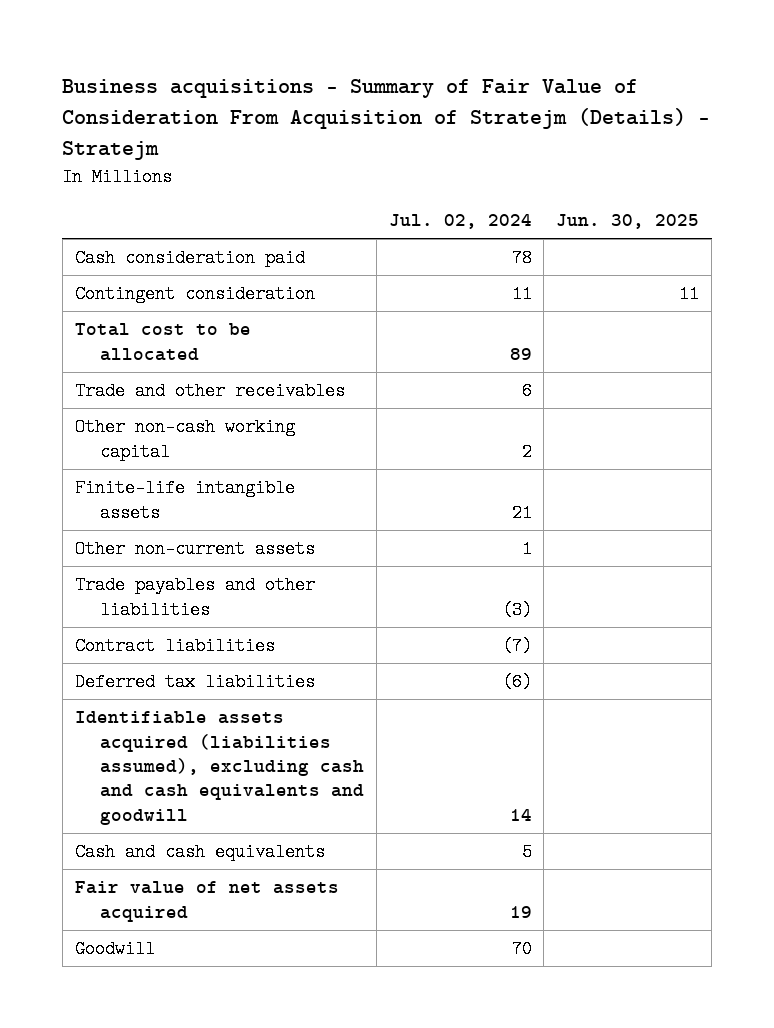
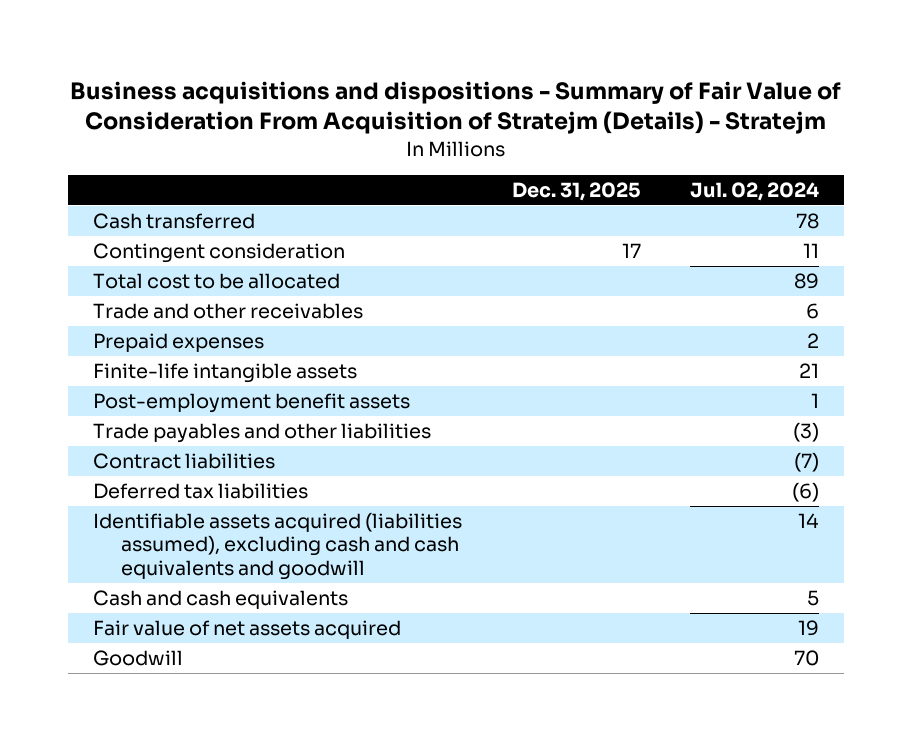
- Business acquisitions - Summary of Fair Value of Consideration From Acquisition of Stratejm (Details) - Stratejm
+ Business acquisitions and dispositions - Summary of Fair Value of Consideration From Acquisition of Stratejm (Details) - Stratejm
- | Jul. 02, 2024 | Jun. 30, 2025
+ | Dec. 31, 2025 | Jul. 02, 2024
- Cash consideration paid | 78 |
+ Cash transferred | | 78
- Other non-cash working capital | 2 |
+ Prepaid expenses | | 2
- Other non-current assets | 1 |
+ Post-employment benefit assets | | 1

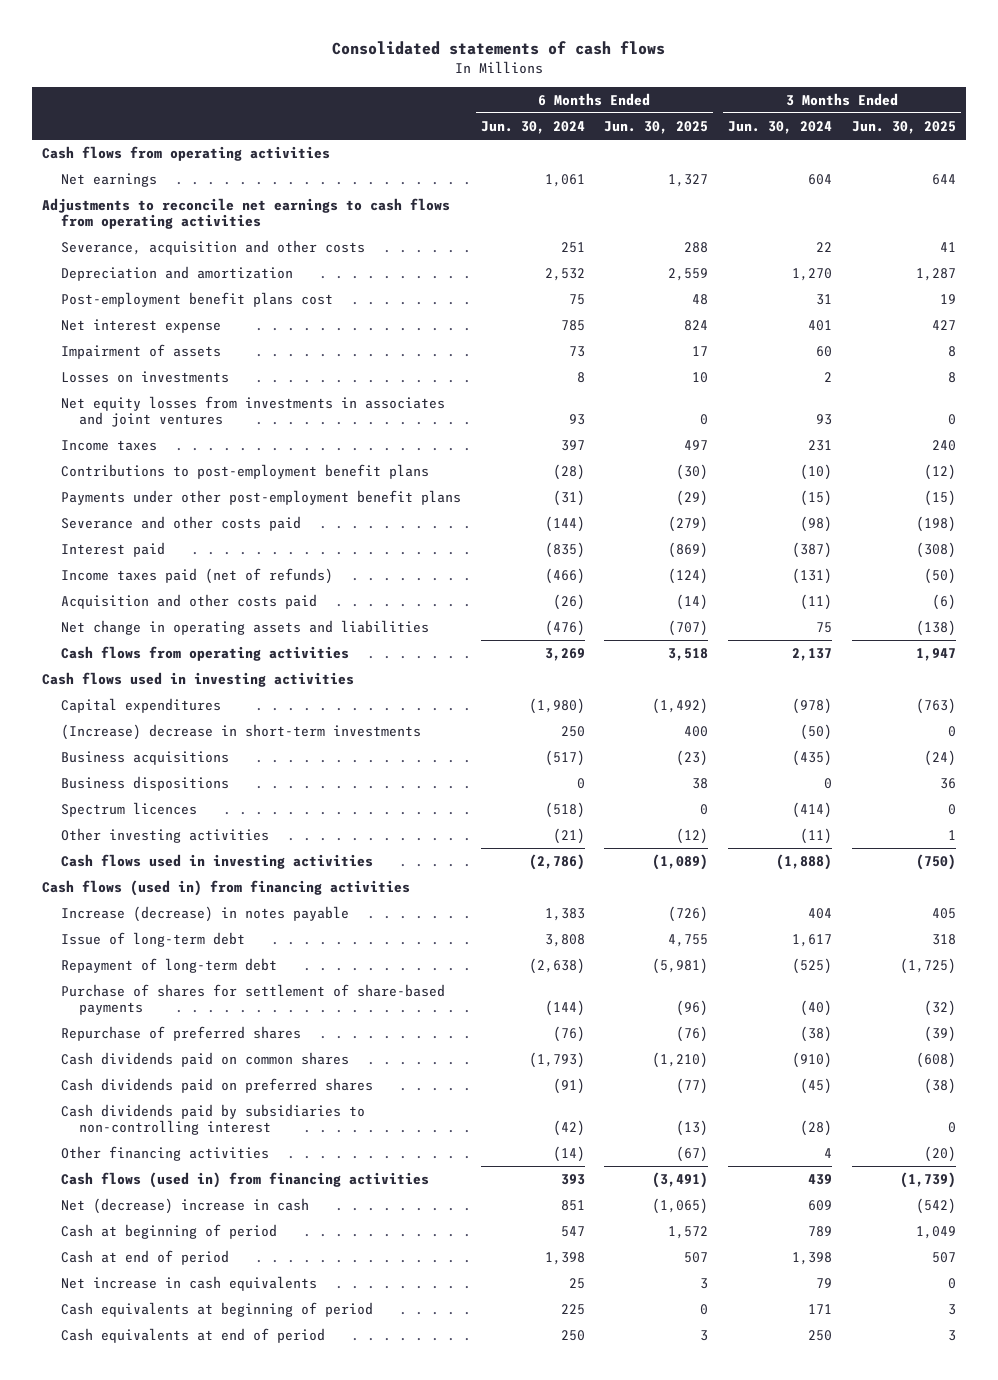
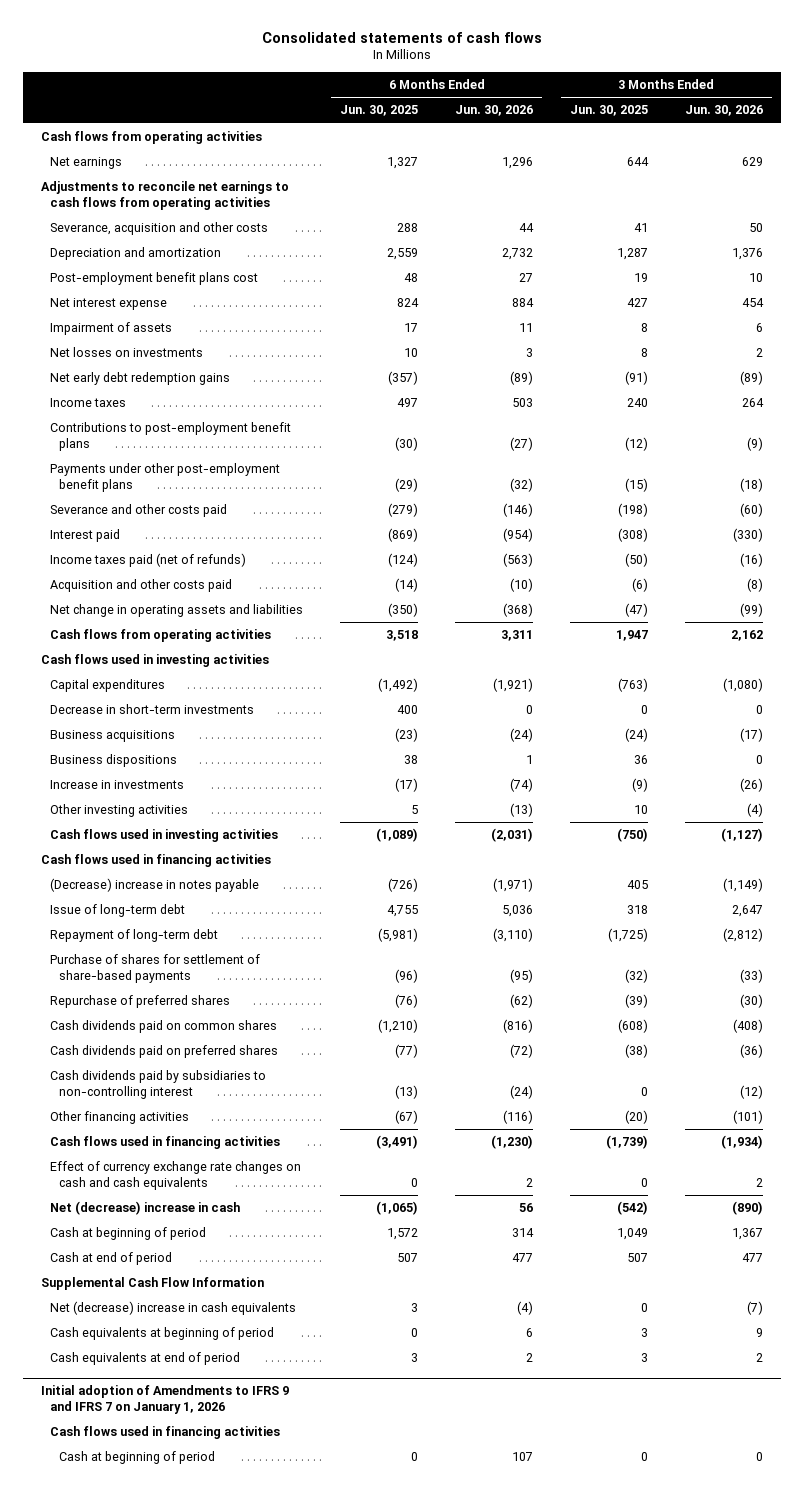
- | 6 Months Ended Jun. 30, 2024 | 6 Months Ended Jun. 30, 2025 | 3 Months Ended Jun. 30, 2024 | 3 Months Ended Jun. 30, 2025
+ | 6 Months Ended Jun. 30, 2025 | 6 Months Ended Jun. 30, 2026 | 3 Months Ended Jun. 30, 2025 | 3 Months Ended Jun. 30, 2026
- Losses on investments | 8 | 10 | 2 | 8
- Net equity losses from investments in associates and joint ventures | 93 | 0 | 93 | 0
+ Net losses on investments | 10 | 3 | 8 | 2
+ Net early debt redemption gains | (357) | (89) | (91) | (89)
- Net change in operating assets and liabilities | (476) | (707) | 75 | (138)
+ Net change in operating assets and liabilities | (350) | (368) | (47) | (99)
- (Increase) decrease in short-term investments | 250 | 400 | (50) | 0
+ Decrease in short-term investments | 400 | 0 | 0 | 0
- Spectrum licences | (518) | 0 | (414) | 0
- Other investing activities | (21) | (12) | (11) | 1
+ Increase in investments | (17) | (74) | (9) | (26)
+ Other investing activities | 5 | (13) | 10 | (4)
- Cash flows (used in) from financing activities
- Increase (decrease) in notes payable | 1,383 | (726) | 404 | 405
+ Cash flows used in financing activities
+ (Decrease) increase in notes payable | (726) | (1,971) | 405 | (1,149)
- Cash flows (used in) from financing activities | 393 | (3,491) | 439 | (1,739)
+ Cash flows used in financing activities | (3,491) | (1,230) | (1,739) | (1,934)
+ Effect of currency exchange rate changes on cash and cash equivalents | 0 | 2 | 0 | 2
- Net increase in cash equivalents | 25 | 3 | 79 | 0
+ Supplemental Cash Flow Information
+ Net (decrease) increase in cash equivalents | 3 | (4) | 0 | (7)
+ Initial adoption of Amendments to IFRS 9 and IFRS 7 on January 1, 2026
+ Cash flows used in financing activities
+ Cash at beginning of period | 0 | 107 | 0 | 0

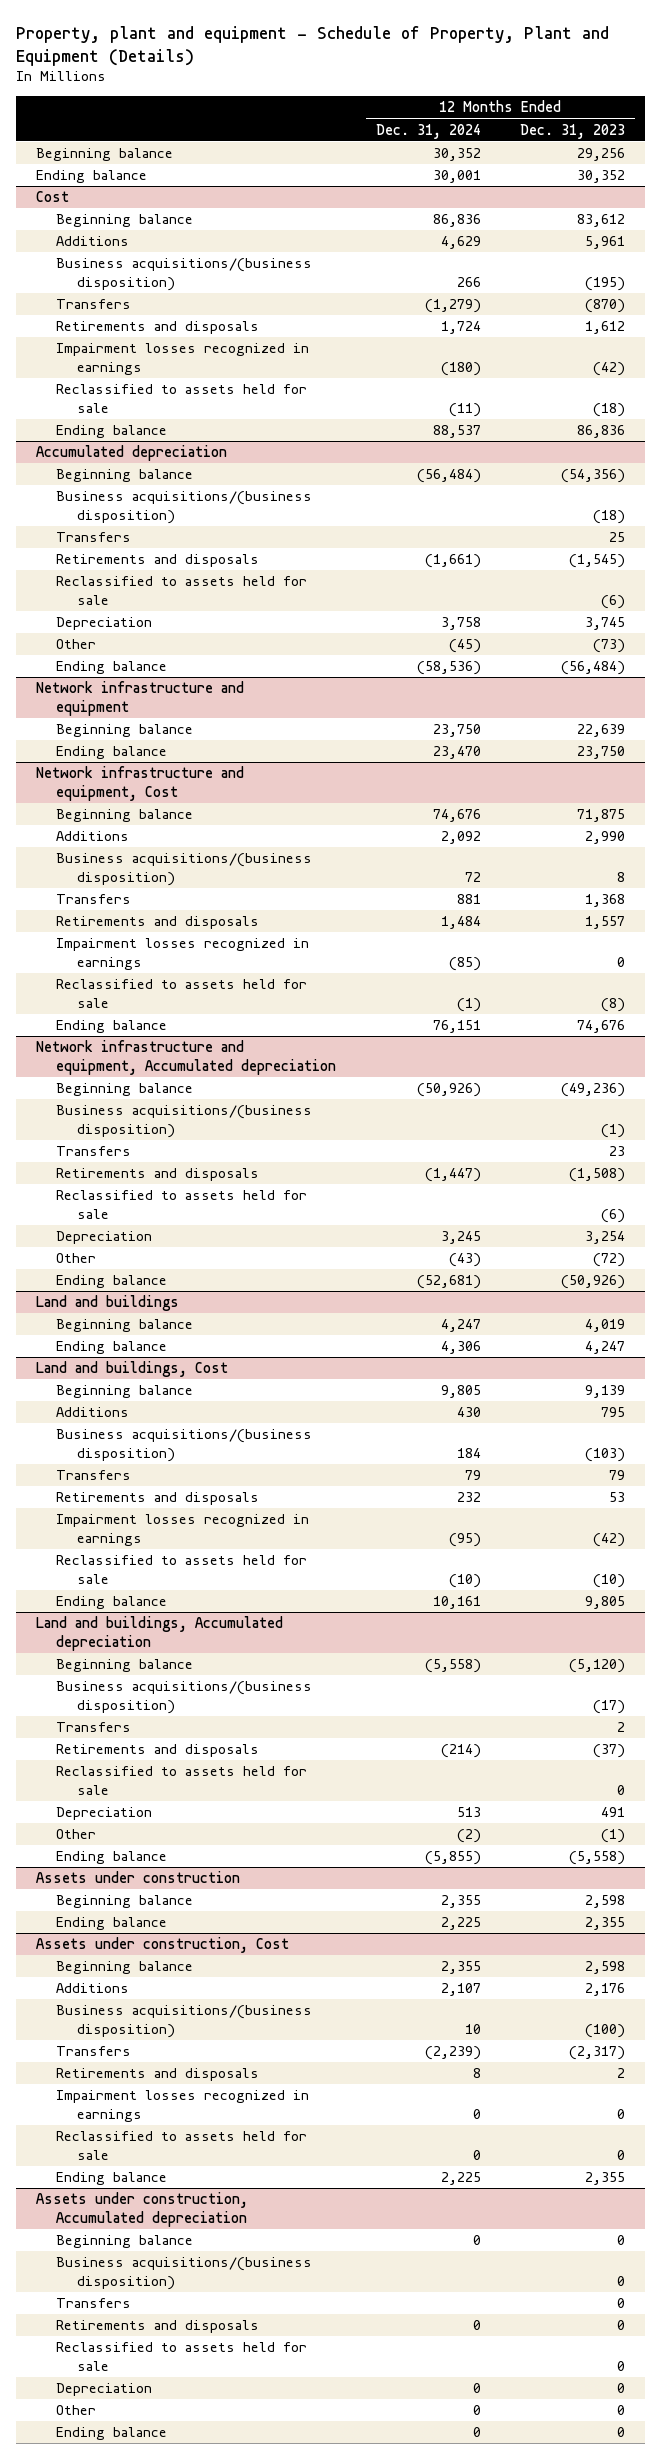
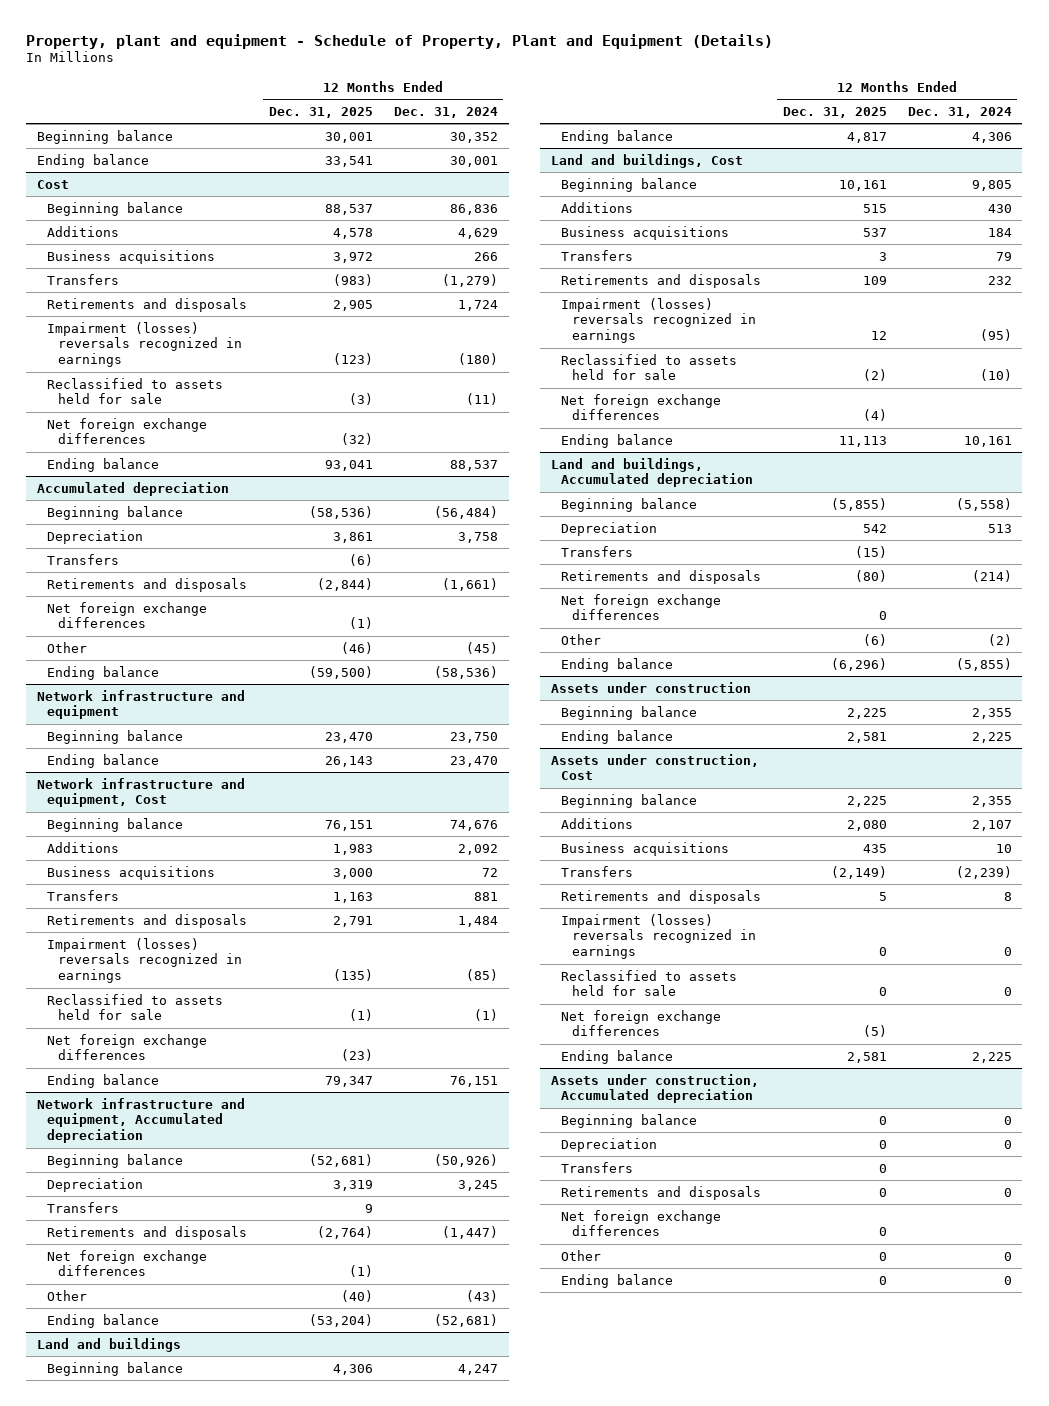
- | 12 Months Ended Dec. 31, 2024 | 12 Months Ended Dec. 31, 2023
+ | 12 Months Ended Dec. 31, 2025 | 12 Months Ended Dec. 31, 2024
@ Cost
- Business acquisitions/(business disposition) | 266 | (195)
+ Business acquisitions | 3,972 | 266
- Impairment losses recognized in earnings | (180) | (42)
+ Impairment (losses) reversals recognized in earnings | (123) | (180)
+ Net foreign exchange differences | (32) |
@ Accumulated depreciation
- Business acquisitions/(business disposition) | | (18)
moved up: Depreciation | 3,861 | 3,758
- Reclassified to assets held for sale | | (6)
+ Net foreign exchange differences | (1) |
@ Network infrastructure and equipment, Cost
- Business acquisitions/(business disposition) | 72 | 8
+ Business acquisitions | 3,000 | 72
- Impairment losses recognized in earnings | (85) | 0
+ Impairment (losses) reversals recognized in earnings | (135) | (85)
+ Net foreign exchange differences | (23) |
@ Network infrastructure and equipment, Accumulated depreciation
- Business acquisitions/(business disposition) | | (1)
moved up: Depreciation | 3,319 | 3,245
- Reclassified to assets held for sale | | (6)
+ Net foreign exchange differences | (1) |
@ Land and buildings, Cost
- Business acquisitions/(business disposition) | 184 | (103)
+ Business acquisitions | 537 | 184
- Impairment losses recognized in earnings | (95) | (42)
+ Impairment (losses) reversals recognized in earnings | 12 | (95)
+ Net foreign exchange differences | (4) |
@ Land and buildings, Accumulated depreciation
- Business acquisitions/(business disposition) | | (17)
moved up: Depreciation | 542 | 513
- Reclassified to assets held for sale | | 0
+ Net foreign exchange differences | 0 |
@ Assets under construction, Cost
- Business acquisitions/(business disposition) | 10 | (100)
+ Business acquisitions | 435 | 10
- Impairment losses recognized in earnings | 0 | 0
+ Impairment (losses) reversals recognized in earnings | 0 | 0
+ Net foreign exchange differences | (5) |
@ Assets under construction, Accumulated depreciation
- Business acquisitions/(business disposition) | | 0
moved up: Depreciation | 0 | 0
- Reclassified to assets held for sale | | 0
+ Net foreign exchange differences | 0 |

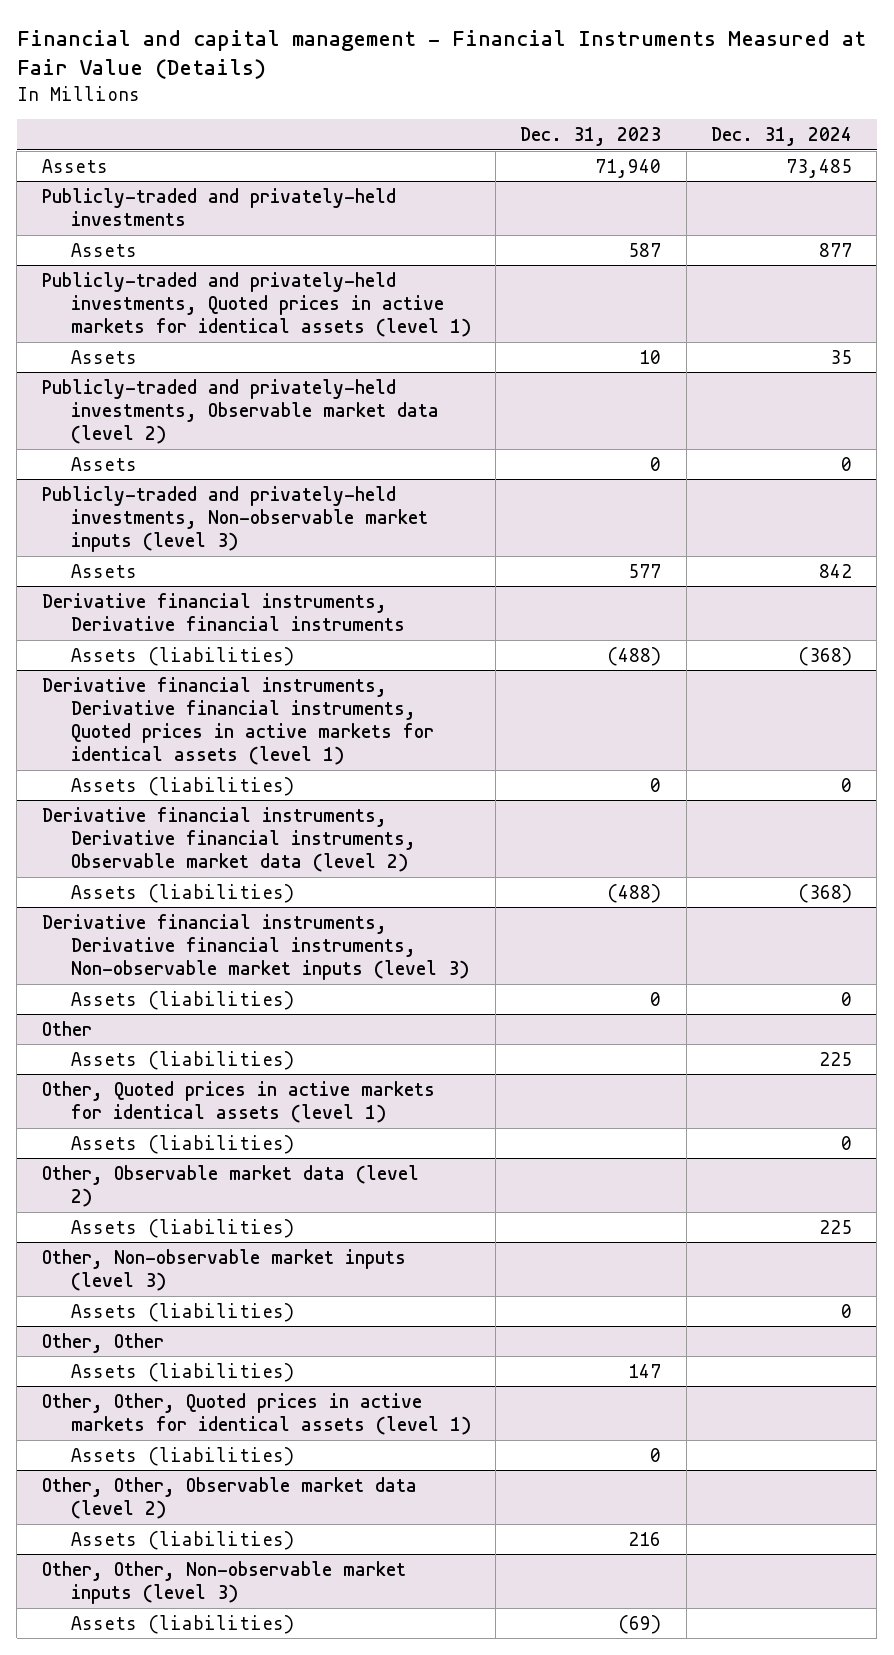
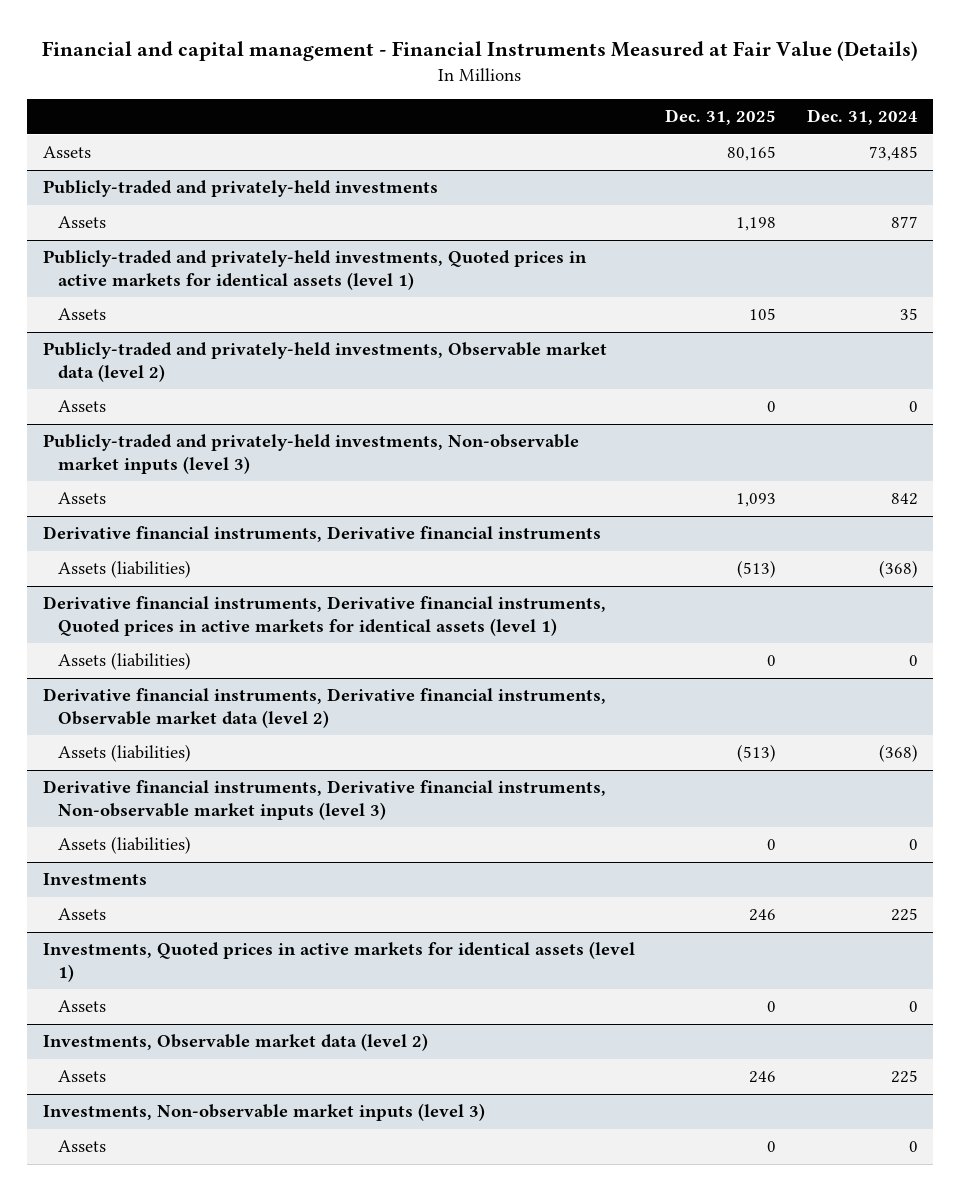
- | Dec. 31, 2023 | Dec. 31, 2024
+ | Dec. 31, 2025 | Dec. 31, 2024
- Other
- Assets (liabilities) | | 225
- Other, Quoted prices in active markets for identical assets (level 1)
- Assets (liabilities) | | 0
- Other, Observable market data (level 2)
- Assets (liabilities) | | 225
- Other, Non-observable market inputs (level 3)
- Assets (liabilities) | | 0
- Other, Other
- Assets (liabilities) | 147 |
- Other, Other, Quoted prices in active markets for identical assets (level 1)
- Assets (liabilities) | 0 |
- Other, Other, Observable market data (level 2)
- Assets (liabilities) | 216 |
- Other, Other, Non-observable market inputs (level 3)
- Assets (liabilities) | (69) |
+ Investments
+ Assets | 246 | 225
+ Investments, Quoted prices in active markets for identical assets (level 1)
+ Assets | 0 | 0
+ Investments, Observable market data (level 2)
+ Assets | 246 | 225
+ Investments, Non-observable market inputs (level 3)
+ Assets | 0 | 0

